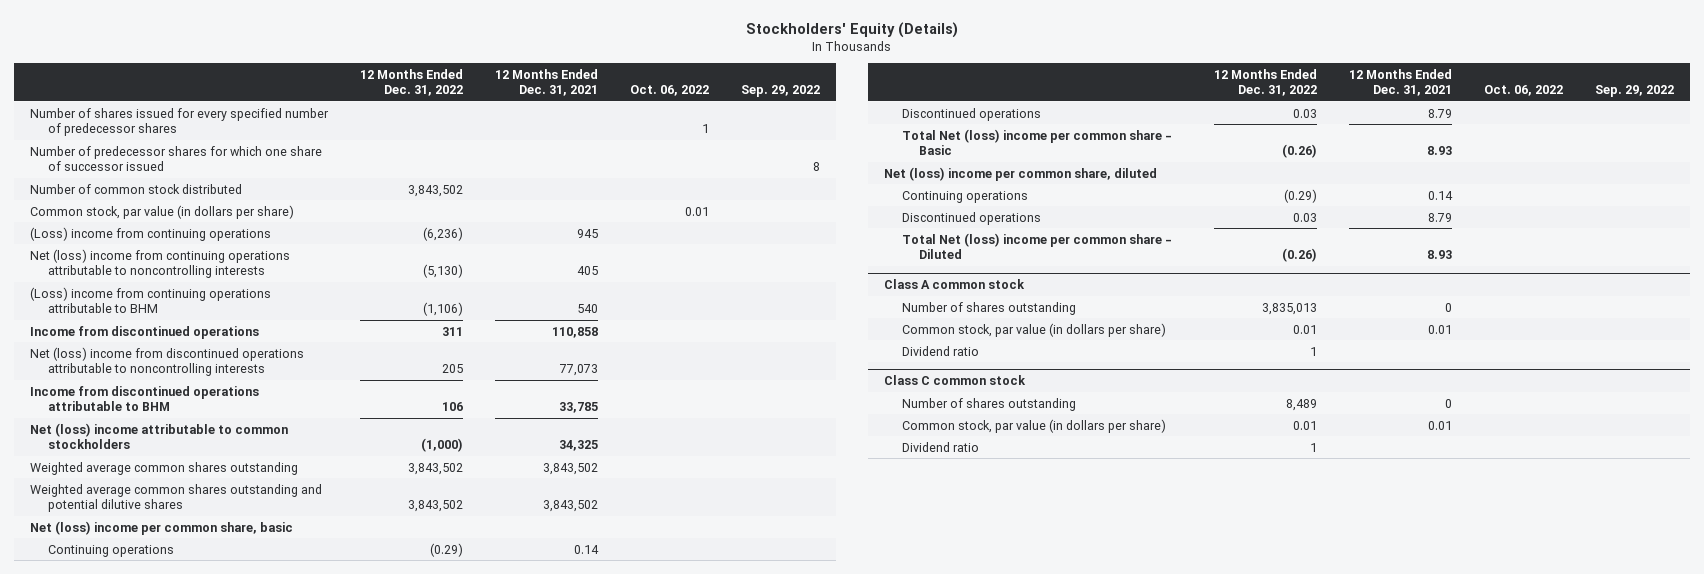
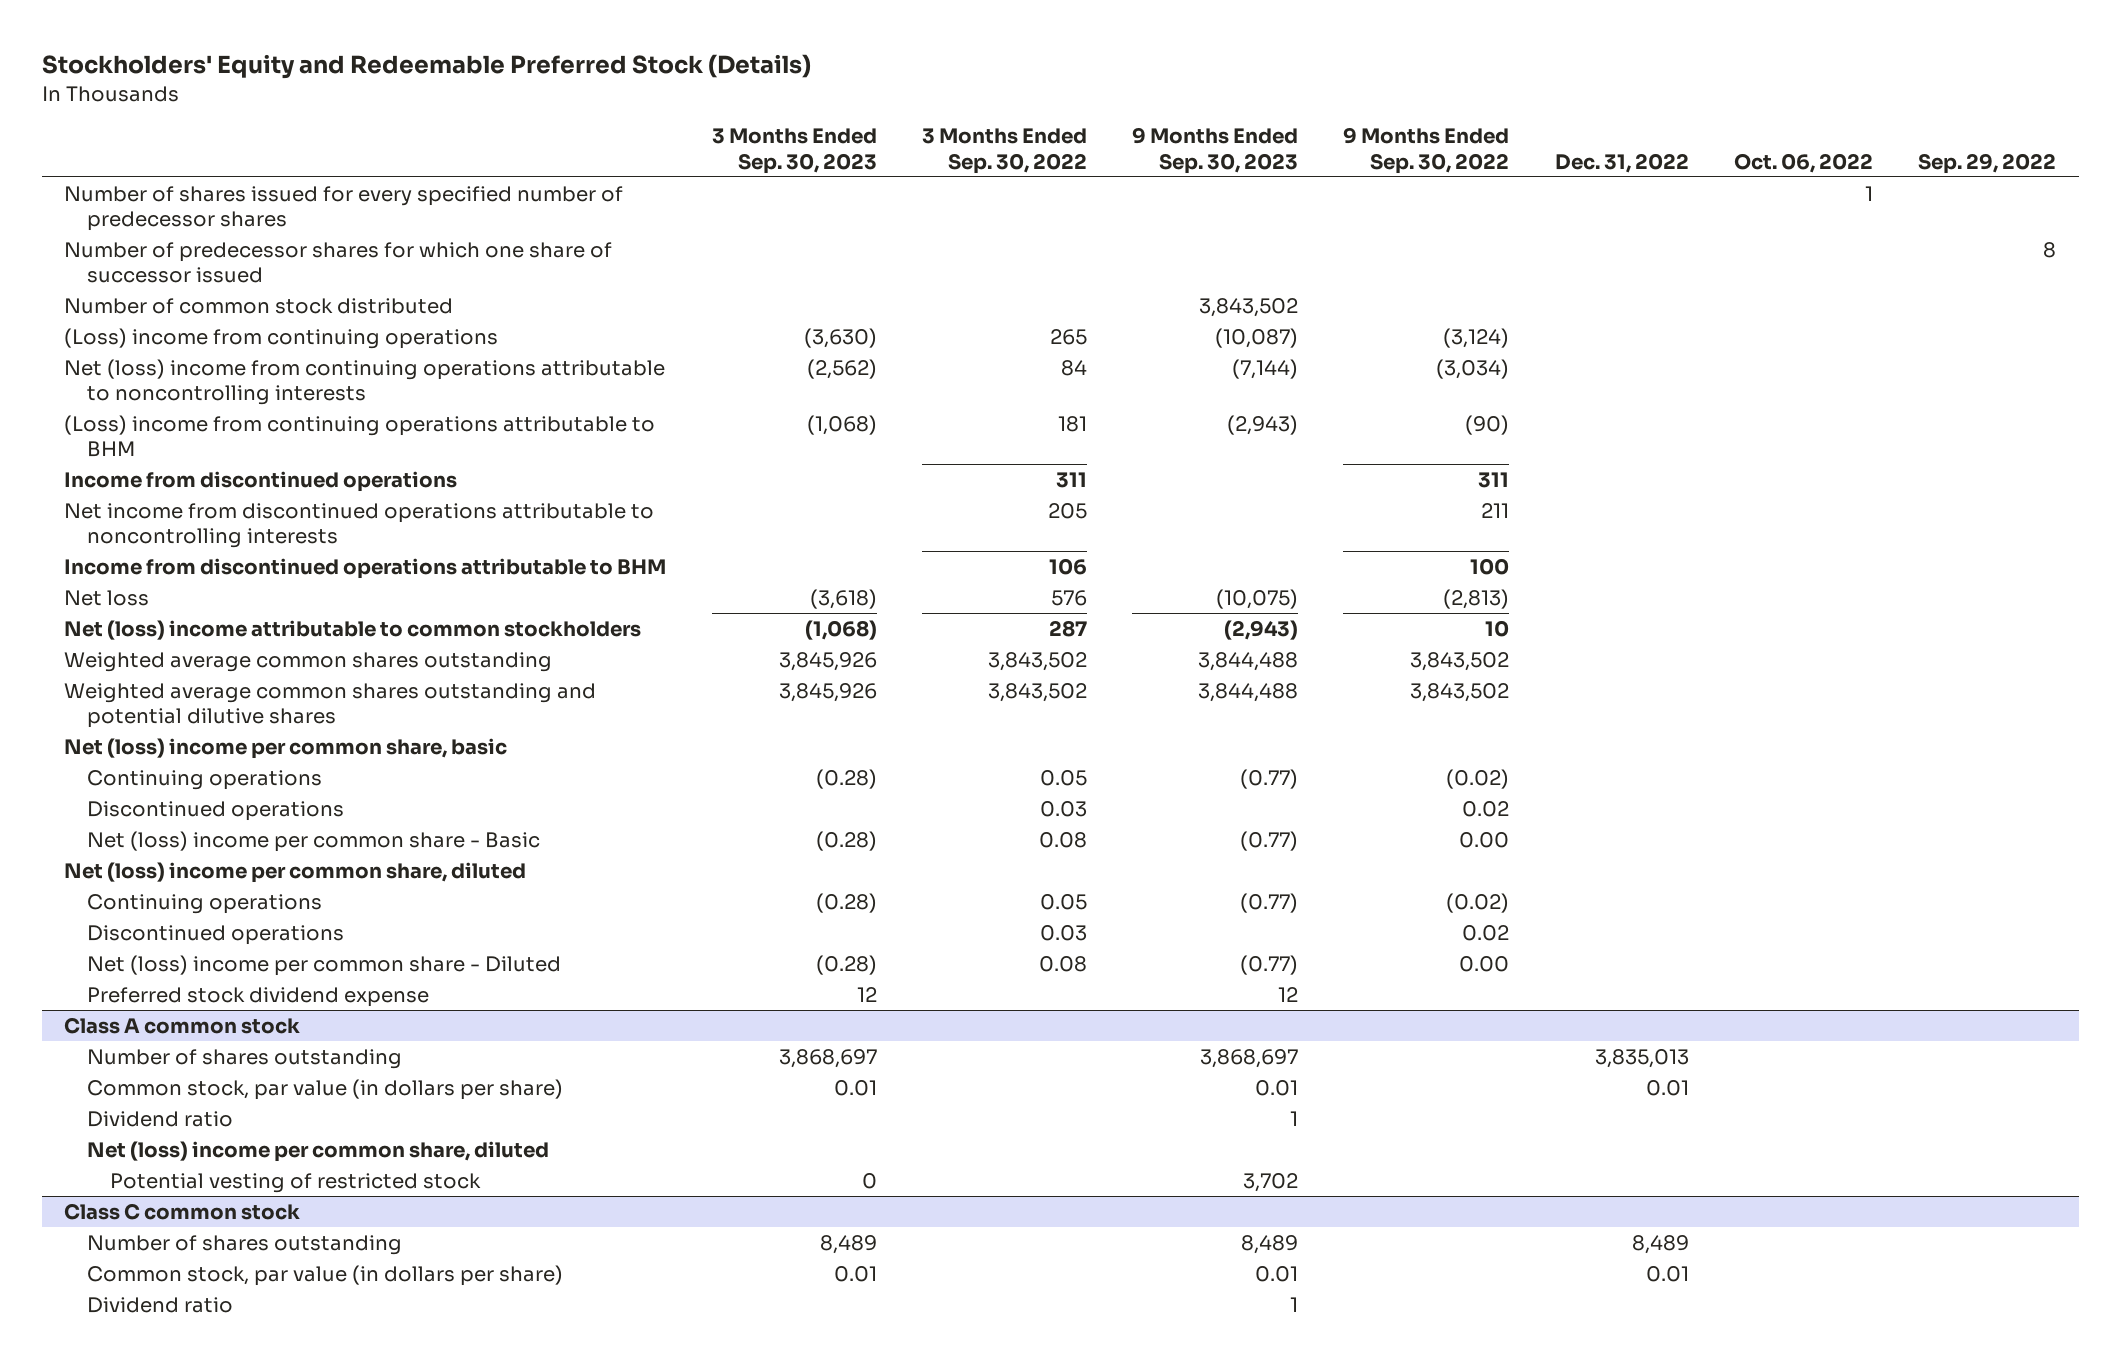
- Stockholders' Equity (Details)
+ Stockholders' Equity and Redeemable Preferred Stock (Details)
- | 12 Months Ended Dec. 31, 2022 | 12 Months Ended Dec. 31, 2021 | Oct. 06, 2022 | Sep. 29, 2022
+ | 3 Months Ended Sep. 30, 2023 | 3 Months Ended Sep. 30, 2022 | 9 Months Ended Sep. 30, 2023 | 9 Months Ended Sep. 30, 2022 | Dec. 31, 2022 | Oct. 06, 2022 | Sep. 29, 2022
- Common stock, par value (in dollars per share) | | | 0.01 |
- Net (loss) income from discontinued operations attributable to noncontrolling interests | 205 | 77,073 | |
+ Net income from discontinued operations attributable to noncontrolling interests | | 205 | | 211 | | |
+ Net loss | (3,618) | 576 | (10,075) | (2,813) | | |
- Total Net (loss) income per common share - Basic | (0.26) | 8.93 | |
+ Net (loss) income per common share - Basic | (0.28) | 0.08 | (0.77) | 0.00 | | |
- Total Net (loss) income per common share - Diluted | (0.26) | 8.93 | |
+ Net (loss) income per common share - Diluted | (0.28) | 0.08 | (0.77) | 0.00 | | |
+ Preferred stock dividend expense | 12 | | 12 | | | |
@ Class A common stock
+ Net (loss) income per common share, diluted
+ Potential vesting of restricted stock | 0 | | 3,702 | | | |

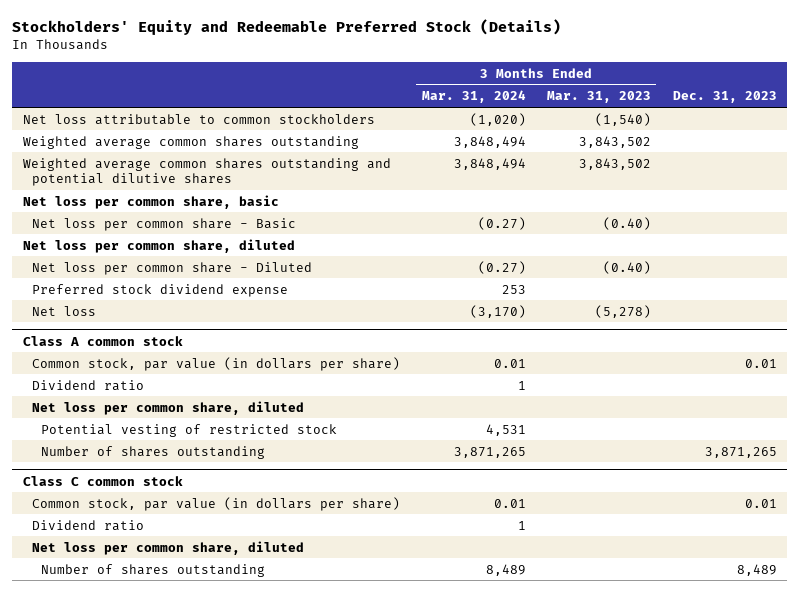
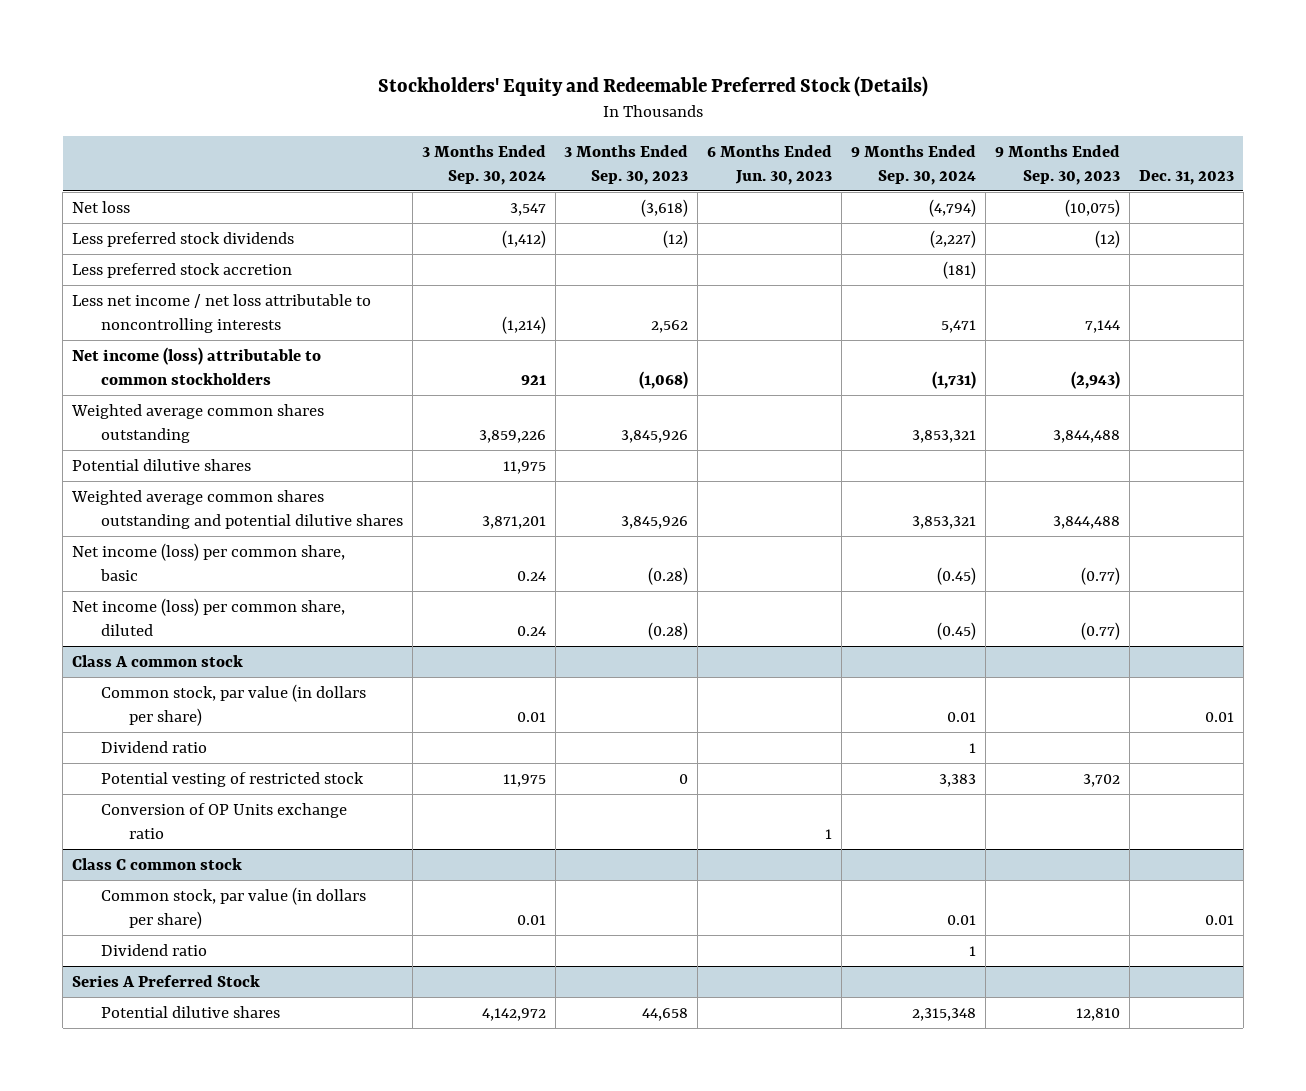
- | 3 Months Ended Mar. 31, 2024 | 3 Months Ended Mar. 31, 2023 | Dec. 31, 2023
+ | 3 Months Ended Sep. 30, 2024 | 3 Months Ended Sep. 30, 2023 | 6 Months Ended Jun. 30, 2023 | 9 Months Ended Sep. 30, 2024 | 9 Months Ended Sep. 30, 2023 | Dec. 31, 2023
- Net loss attributable to common stockholders | (1,020) | (1,540) |
moved up: Net loss | 3,547 | (3,618) | | (4,794) | (10,075) |
+ Less preferred stock dividends | (1,412) | (12) | | (2,227) | (12) |
+ Less preferred stock accretion | | | | (181) | |
+ Less net income / net loss attributable to noncontrolling interests | (1,214) | 2,562 | | 5,471 | 7,144 |
+ Net income (loss) attributable to common stockholders | 921 | (1,068) | | (1,731) | (2,943) |
+ Potential dilutive shares | 11,975 | | | | |
- Net loss per common share, basic
- Net loss per common share - Basic | (0.27) | (0.40) |
- Net loss per common share, diluted
- Net loss per common share - Diluted | (0.27) | (0.40) |
- Preferred stock dividend expense | 253 | |
+ Net income (loss) per common share, basic | 0.24 | (0.28) | | (0.45) | (0.77) |
+ Net income (loss) per common share, diluted | 0.24 | (0.28) | | (0.45) | (0.77) |
@ Class A common stock
- Net loss per common share, diluted
- Number of shares outstanding | 3,871,265 | | 3,871,265
+ Conversion of OP Units exchange ratio | | | 1 | | |
@ Class C common stock
- Net loss per common share, diluted
- Number of shares outstanding | 8,489 | | 8,489
+ Series A Preferred Stock
+ Potential dilutive shares | 4,142,972 | 44,658 | | 2,315,348 | 12,810 |

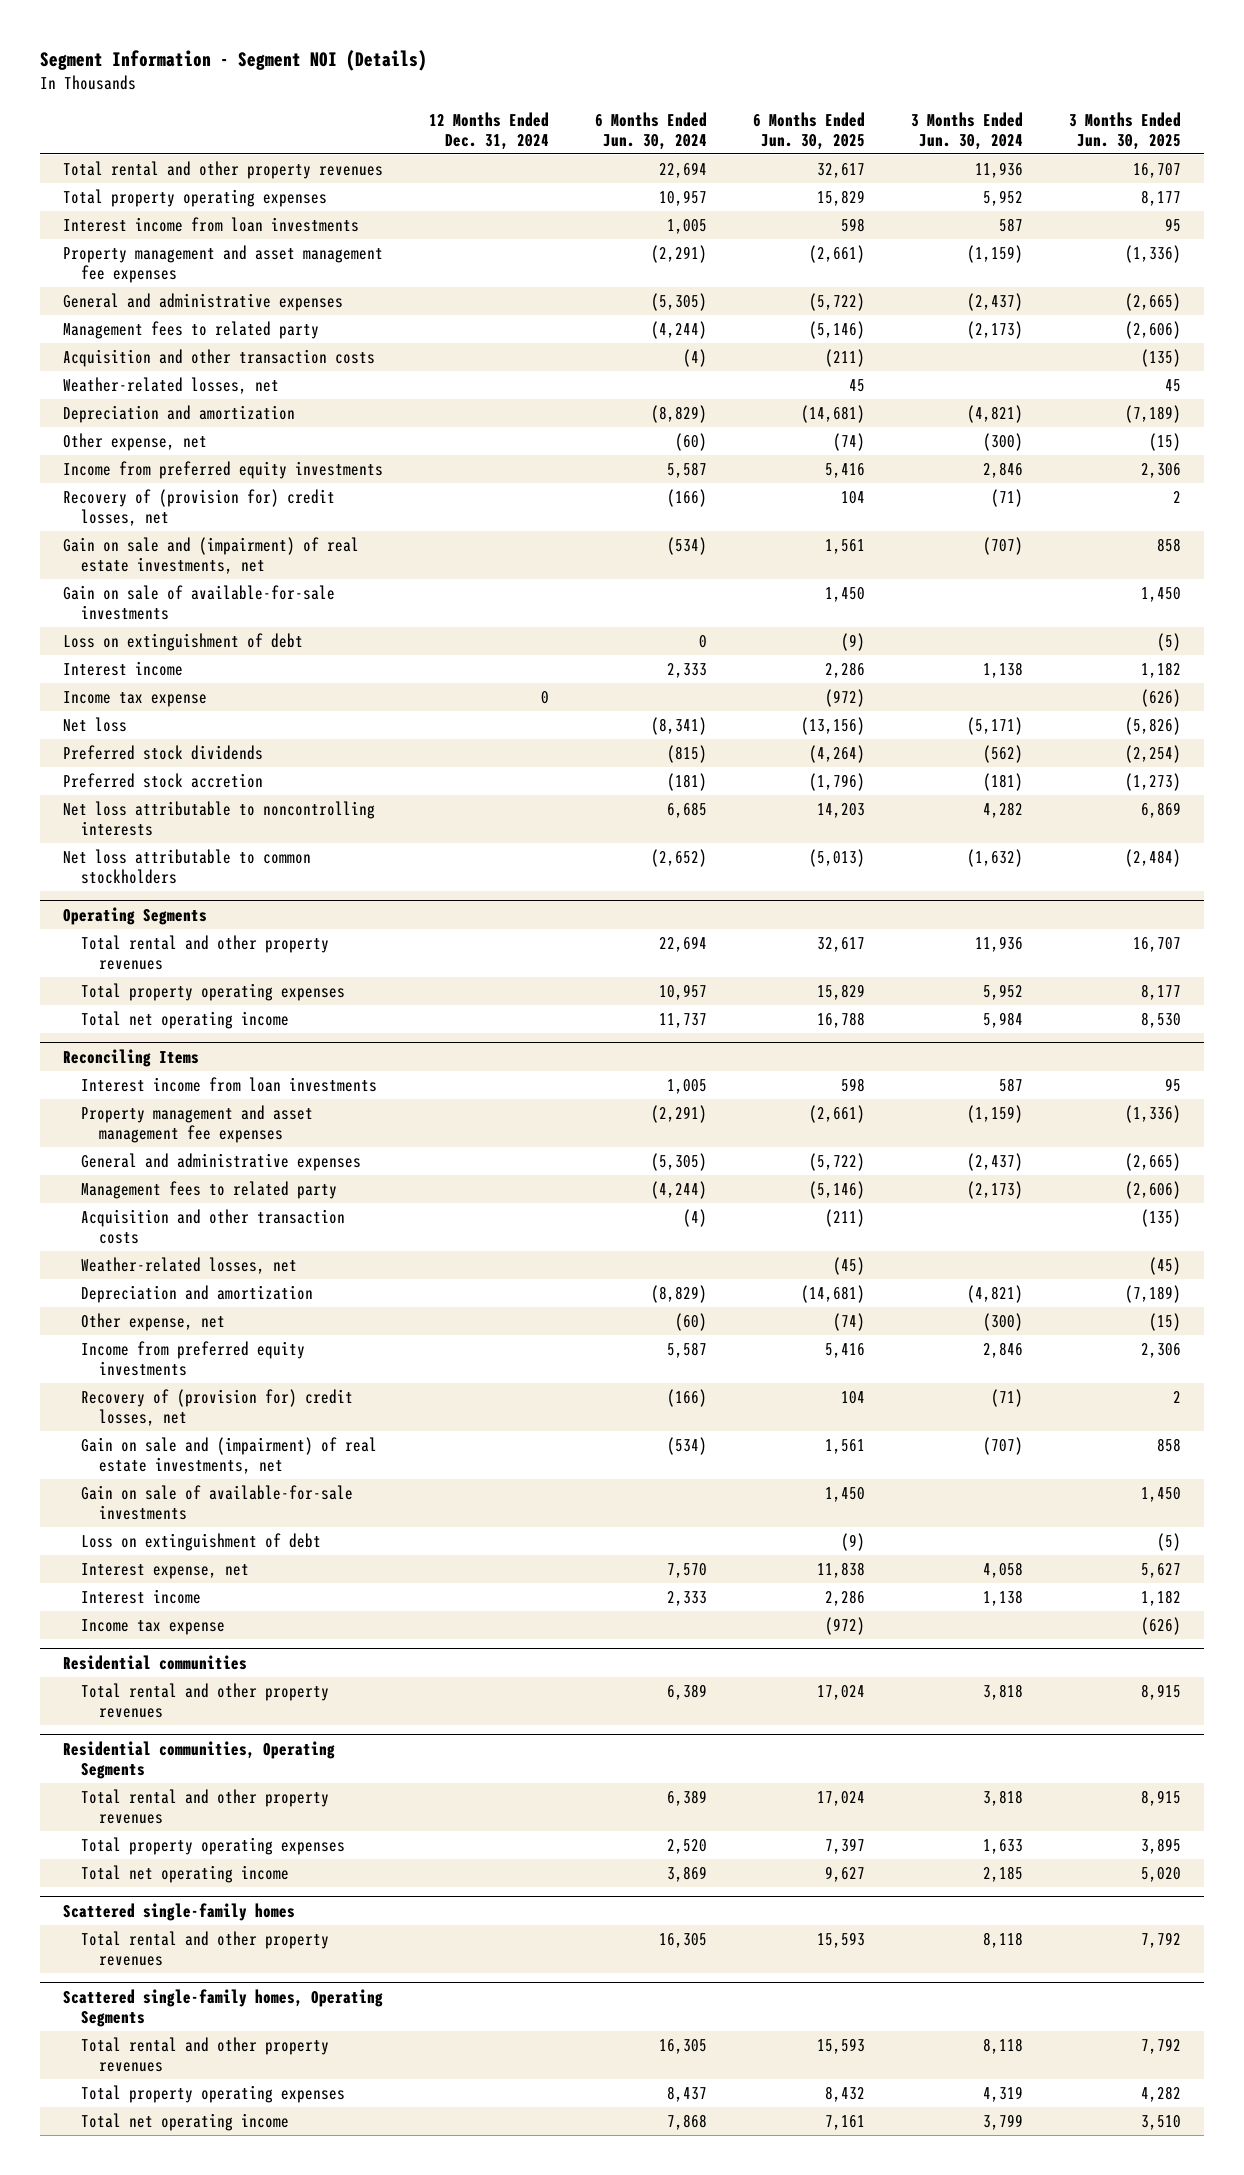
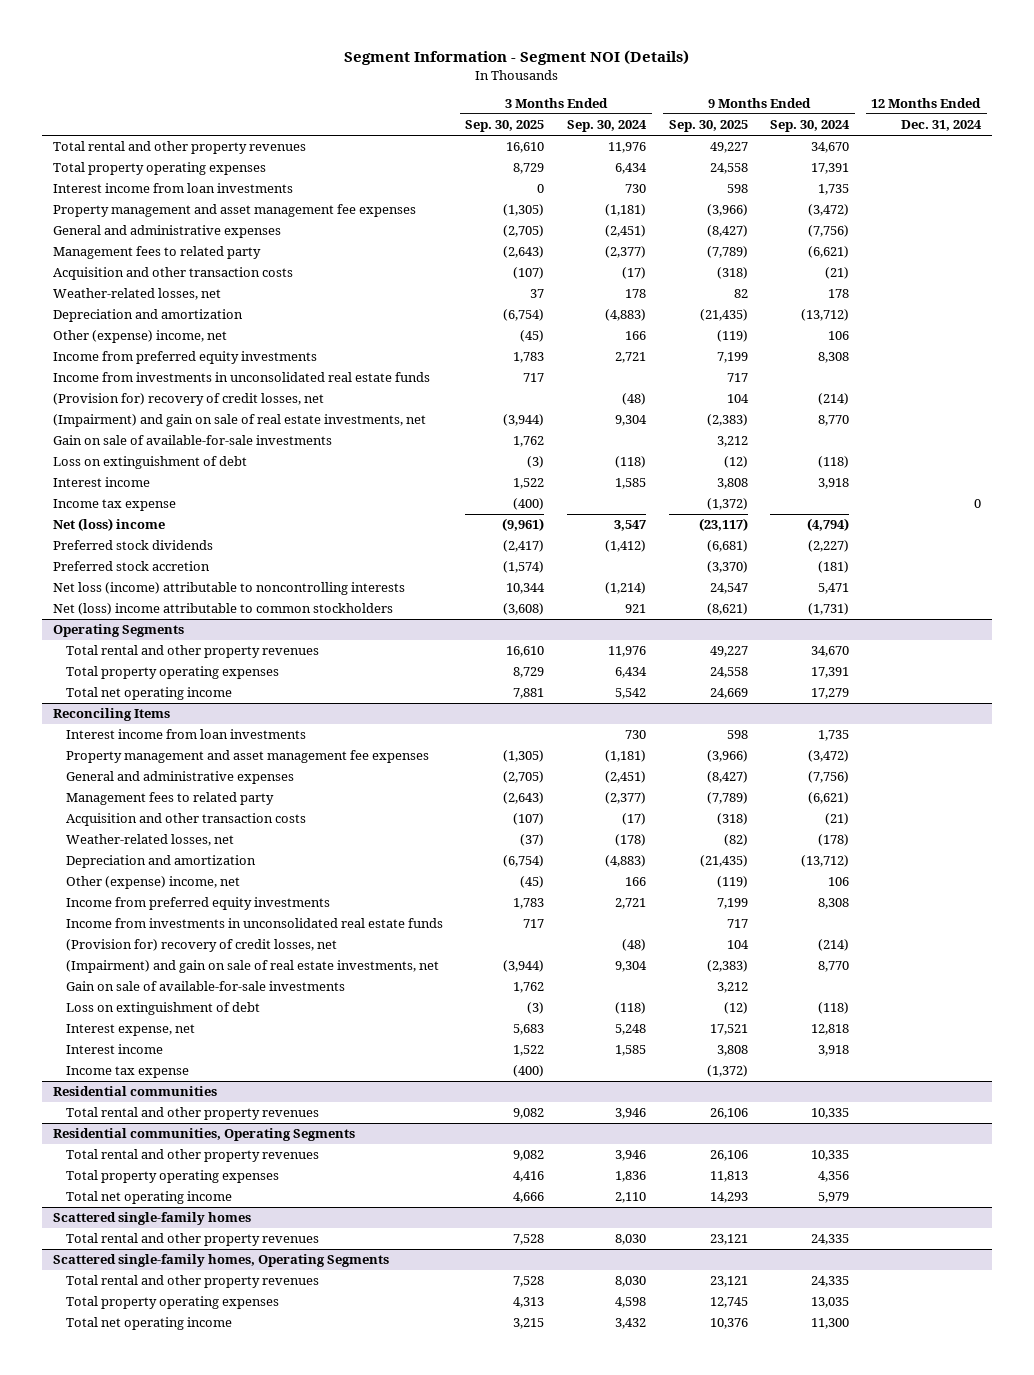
- | 12 Months Ended Dec. 31, 2024 | 6 Months Ended Jun. 30, 2024 | 6 Months Ended Jun. 30, 2025 | 3 Months Ended Jun. 30, 2024 | 3 Months Ended Jun. 30, 2025
+ | 3 Months Ended Sep. 30, 2025 | 3 Months Ended Sep. 30, 2024 | 9 Months Ended Sep. 30, 2025 | 9 Months Ended Sep. 30, 2024 | 12 Months Ended Dec. 31, 2024
- Other expense, net | | (60) | (74) | (300) | (15)
+ Other (expense) income, net | (45) | 166 | (119) | 106 |
- Recovery of (provision for) credit losses, net | | (166) | 104 | (71) | 2
- Gain on sale and (impairment) of real estate investments, net | | (534) | 1,561 | (707) | 858
+ Income from investments in unconsolidated real estate funds | 717 | | 717 | |
+ (Provision for) recovery of credit losses, net | | (48) | 104 | (214) |
+ (Impairment) and gain on sale of real estate investments, net | (3,944) | 9,304 | (2,383) | 8,770 |
- Net loss | | (8,341) | (13,156) | (5,171) | (5,826)
+ Net (loss) income | (9,961) | 3,547 | (23,117) | (4,794) |
- Net loss attributable to noncontrolling interests | | 6,685 | 14,203 | 4,282 | 6,869
- Net loss attributable to common stockholders | | (2,652) | (5,013) | (1,632) | (2,484)
+ Net loss (income) attributable to noncontrolling interests | 10,344 | (1,214) | 24,547 | 5,471 |
+ Net (loss) income attributable to common stockholders | (3,608) | 921 | (8,621) | (1,731) |
@ Reconciling Items
- Other expense, net | | (60) | (74) | (300) | (15)
+ Other (expense) income, net | (45) | 166 | (119) | 106 |
- Recovery of (provision for) credit losses, net | | (166) | 104 | (71) | 2
- Gain on sale and (impairment) of real estate investments, net | | (534) | 1,561 | (707) | 858
+ Income from investments in unconsolidated real estate funds | 717 | | 717 | |
+ (Provision for) recovery of credit losses, net | | (48) | 104 | (214) |
+ (Impairment) and gain on sale of real estate investments, net | (3,944) | 9,304 | (2,383) | 8,770 |

